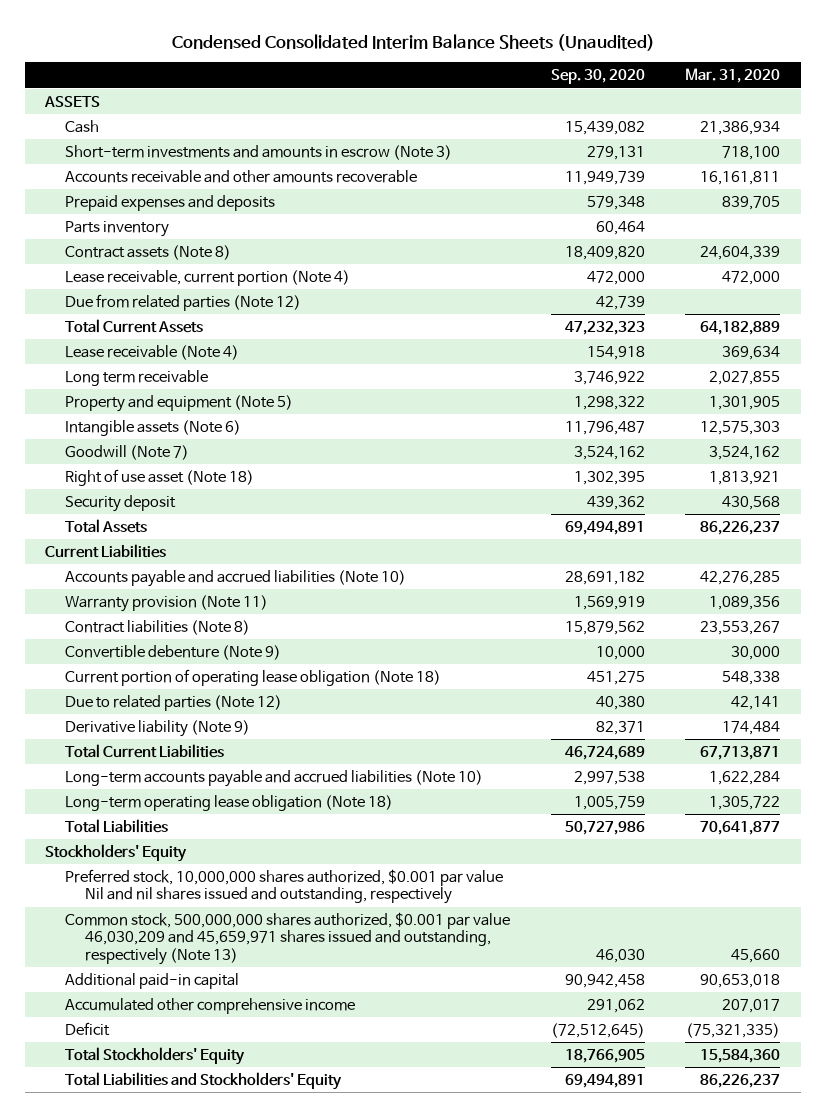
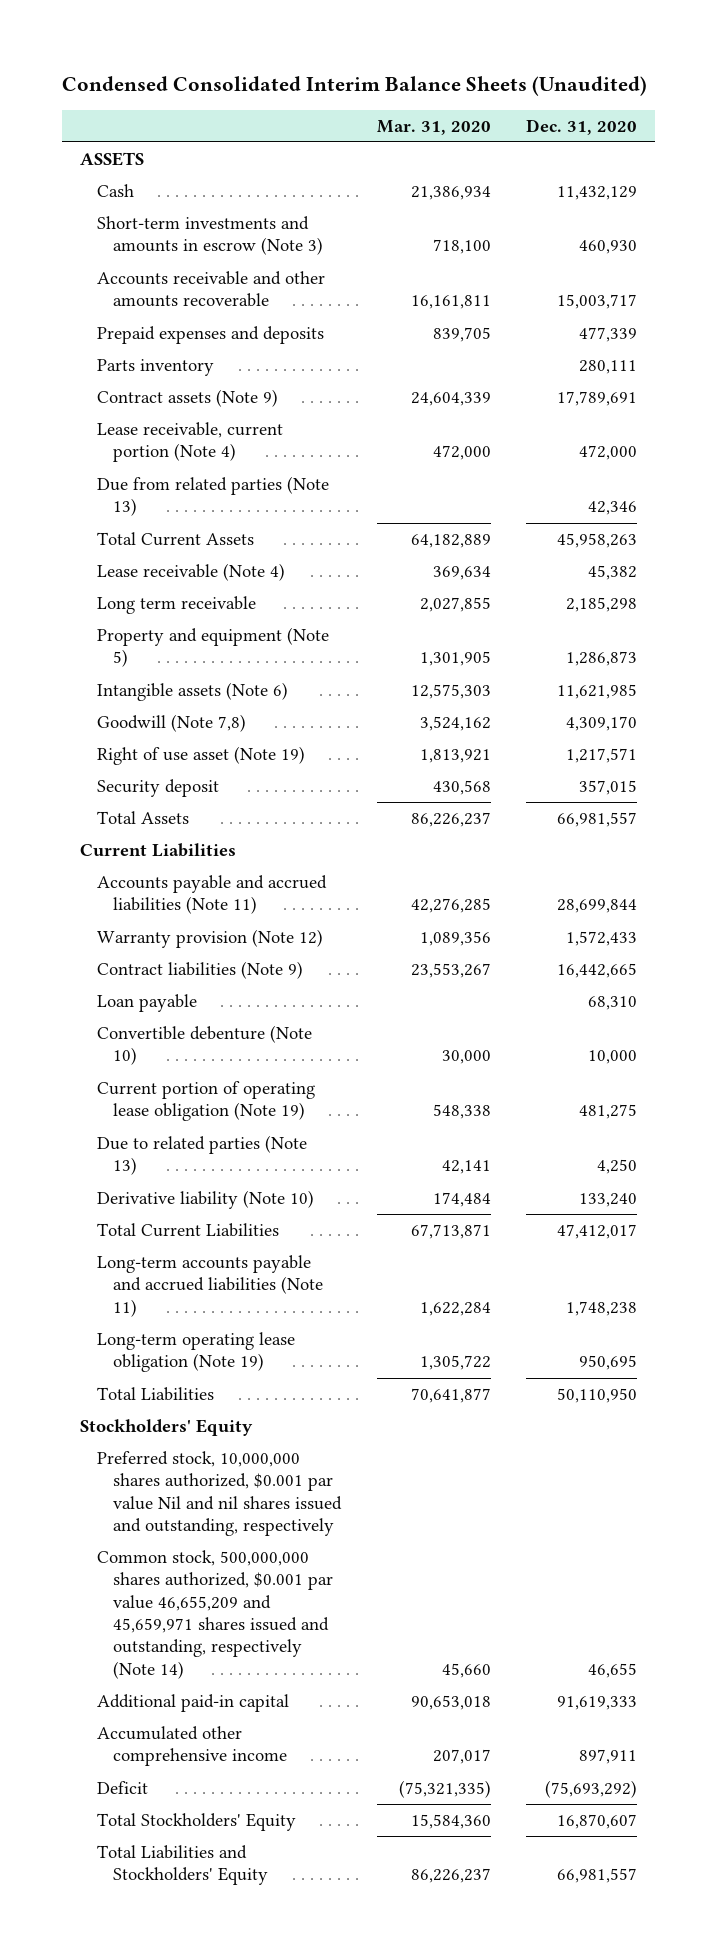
- | Sep. 30, 2020 | Mar. 31, 2020
+ | Mar. 31, 2020 | Dec. 31, 2020
- Contract assets (Note 8) | 18,409,820 | 24,604,339
+ Contract assets (Note 9) | 24,604,339 | 17,789,691
- Due from related parties (Note 12) | 42,739 |
+ Due from related parties (Note 13) | | 42,346
- Goodwill (Note 7) | 3,524,162 | 3,524,162
- Right of use asset (Note 18) | 1,302,395 | 1,813,921
+ Goodwill (Note 7,8) | 3,524,162 | 4,309,170
+ Right of use asset (Note 19) | 1,813,921 | 1,217,571
- Accounts payable and accrued liabilities (Note 10) | 28,691,182 | 42,276,285
- Warranty provision (Note 11) | 1,569,919 | 1,089,356
- Contract liabilities (Note 8) | 15,879,562 | 23,553,267
- Convertible debenture (Note 9) | 10,000 | 30,000
- Current portion of operating lease obligation (Note 18) | 451,275 | 548,338
- Due to related parties (Note 12) | 40,380 | 42,141
- Derivative liability (Note 9) | 82,371 | 174,484
+ Accounts payable and accrued liabilities (Note 11) | 42,276,285 | 28,699,844
+ Warranty provision (Note 12) | 1,089,356 | 1,572,433
+ Contract liabilities (Note 9) | 23,553,267 | 16,442,665
+ Loan payable | | 68,310
+ Convertible debenture (Note 10) | 30,000 | 10,000
+ Current portion of operating lease obligation (Note 19) | 548,338 | 481,275
+ Due to related parties (Note 13) | 42,141 | 4,250
+ Derivative liability (Note 10) | 174,484 | 133,240
- Long-term accounts payable and accrued liabilities (Note 10) | 2,997,538 | 1,622,284
- Long-term operating lease obligation (Note 18) | 1,005,759 | 1,305,722
+ Long-term accounts payable and accrued liabilities (Note 11) | 1,622,284 | 1,748,238
+ Long-term operating lease obligation (Note 19) | 1,305,722 | 950,695
- Common stock, 500,000,000 shares authorized, $0.001 par value 46,030,209 and 45,659,971 shares issued and outstanding, respectively (Note 13) | 46,030 | 45,660
+ Common stock, 500,000,000 shares authorized, $0.001 par value 46,655,209 and 45,659,971 shares issued and outstanding, respectively (Note 14) | 45,660 | 46,655

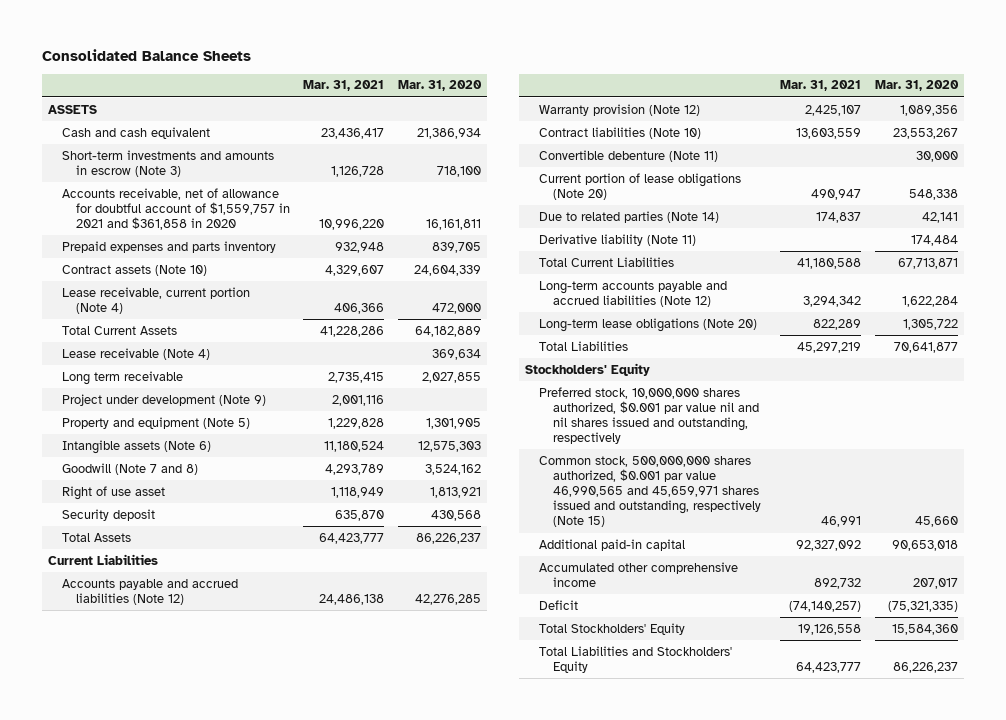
- Condensed Consolidated Interim Balance Sheets (Unaudited)
+ Consolidated Balance Sheets
- | Mar. 31, 2020 | Dec. 31, 2020
+ | Mar. 31, 2021 | Mar. 31, 2020
- Cash | 21,386,934 | 11,432,129
+ Cash and cash equivalent | 23,436,417 | 21,386,934
- Accounts receivable and other amounts recoverable | 16,161,811 | 15,003,717
- Prepaid expenses and deposits | 839,705 | 477,339
- Parts inventory | | 280,111
- Contract assets (Note 9) | 24,604,339 | 17,789,691
+ Accounts receivable, net of allowance for doubtful account of $1,559,757 in 2021 and $361,858 in 2020 | 10,996,220 | 16,161,811
+ Prepaid expenses and parts inventory | 932,948 | 839,705
+ Contract assets (Note 10) | 4,329,607 | 24,604,339
- Due from related parties (Note 13) | | 42,346
+ Project under development (Note 9) | 2,001,116 |
- Goodwill (Note 7,8) | 3,524,162 | 4,309,170
- Right of use asset (Note 19) | 1,813,921 | 1,217,571
+ Goodwill (Note 7 and 8) | 4,293,789 | 3,524,162
+ Right of use asset | 1,118,949 | 1,813,921
- Accounts payable and accrued liabilities (Note 11) | 42,276,285 | 28,699,844
+ Accounts payable and accrued liabilities (Note 12) | 24,486,138 | 42,276,285
- Contract liabilities (Note 9) | 23,553,267 | 16,442,665
- Loan payable | | 68,310
- Convertible debenture (Note 10) | 30,000 | 10,000
- Current portion of operating lease obligation (Note 19) | 548,338 | 481,275
- Due to related parties (Note 13) | 42,141 | 4,250
- Derivative liability (Note 10) | 174,484 | 133,240
+ Contract liabilities (Note 10) | 13,603,559 | 23,553,267
+ Convertible debenture (Note 11) | | 30,000
+ Current portion of lease obligations (Note 20) | 490,947 | 548,338
+ Due to related parties (Note 14) | 174,837 | 42,141
+ Derivative liability (Note 11) | | 174,484
- Long-term accounts payable and accrued liabilities (Note 11) | 1,622,284 | 1,748,238
- Long-term operating lease obligation (Note 19) | 1,305,722 | 950,695
+ Long-term accounts payable and accrued liabilities (Note 12) | 3,294,342 | 1,622,284
+ Long-term lease obligations (Note 20) | 822,289 | 1,305,722
- Preferred stock, 10,000,000 shares authorized, $0.001 par value Nil and nil shares issued and outstanding, respectively
- Common stock, 500,000,000 shares authorized, $0.001 par value 46,655,209 and 45,659,971 shares issued and outstanding, respectively (Note 14) | 45,660 | 46,655
+ Preferred stock, 10,000,000 shares authorized, $0.001 par value nil and nil shares issued and outstanding, respectively
+ Common stock, 500,000,000 shares authorized, $0.001 par value 46,990,565 and 45,659,971 shares issued and outstanding, respectively (Note 15) | 46,991 | 45,660

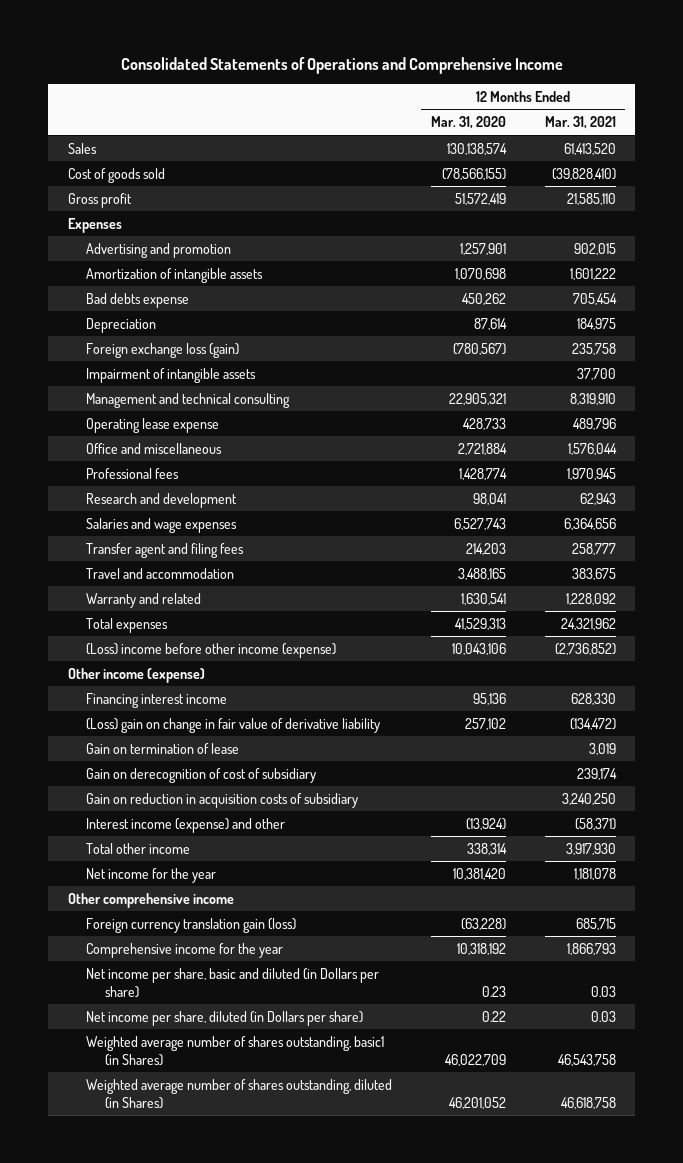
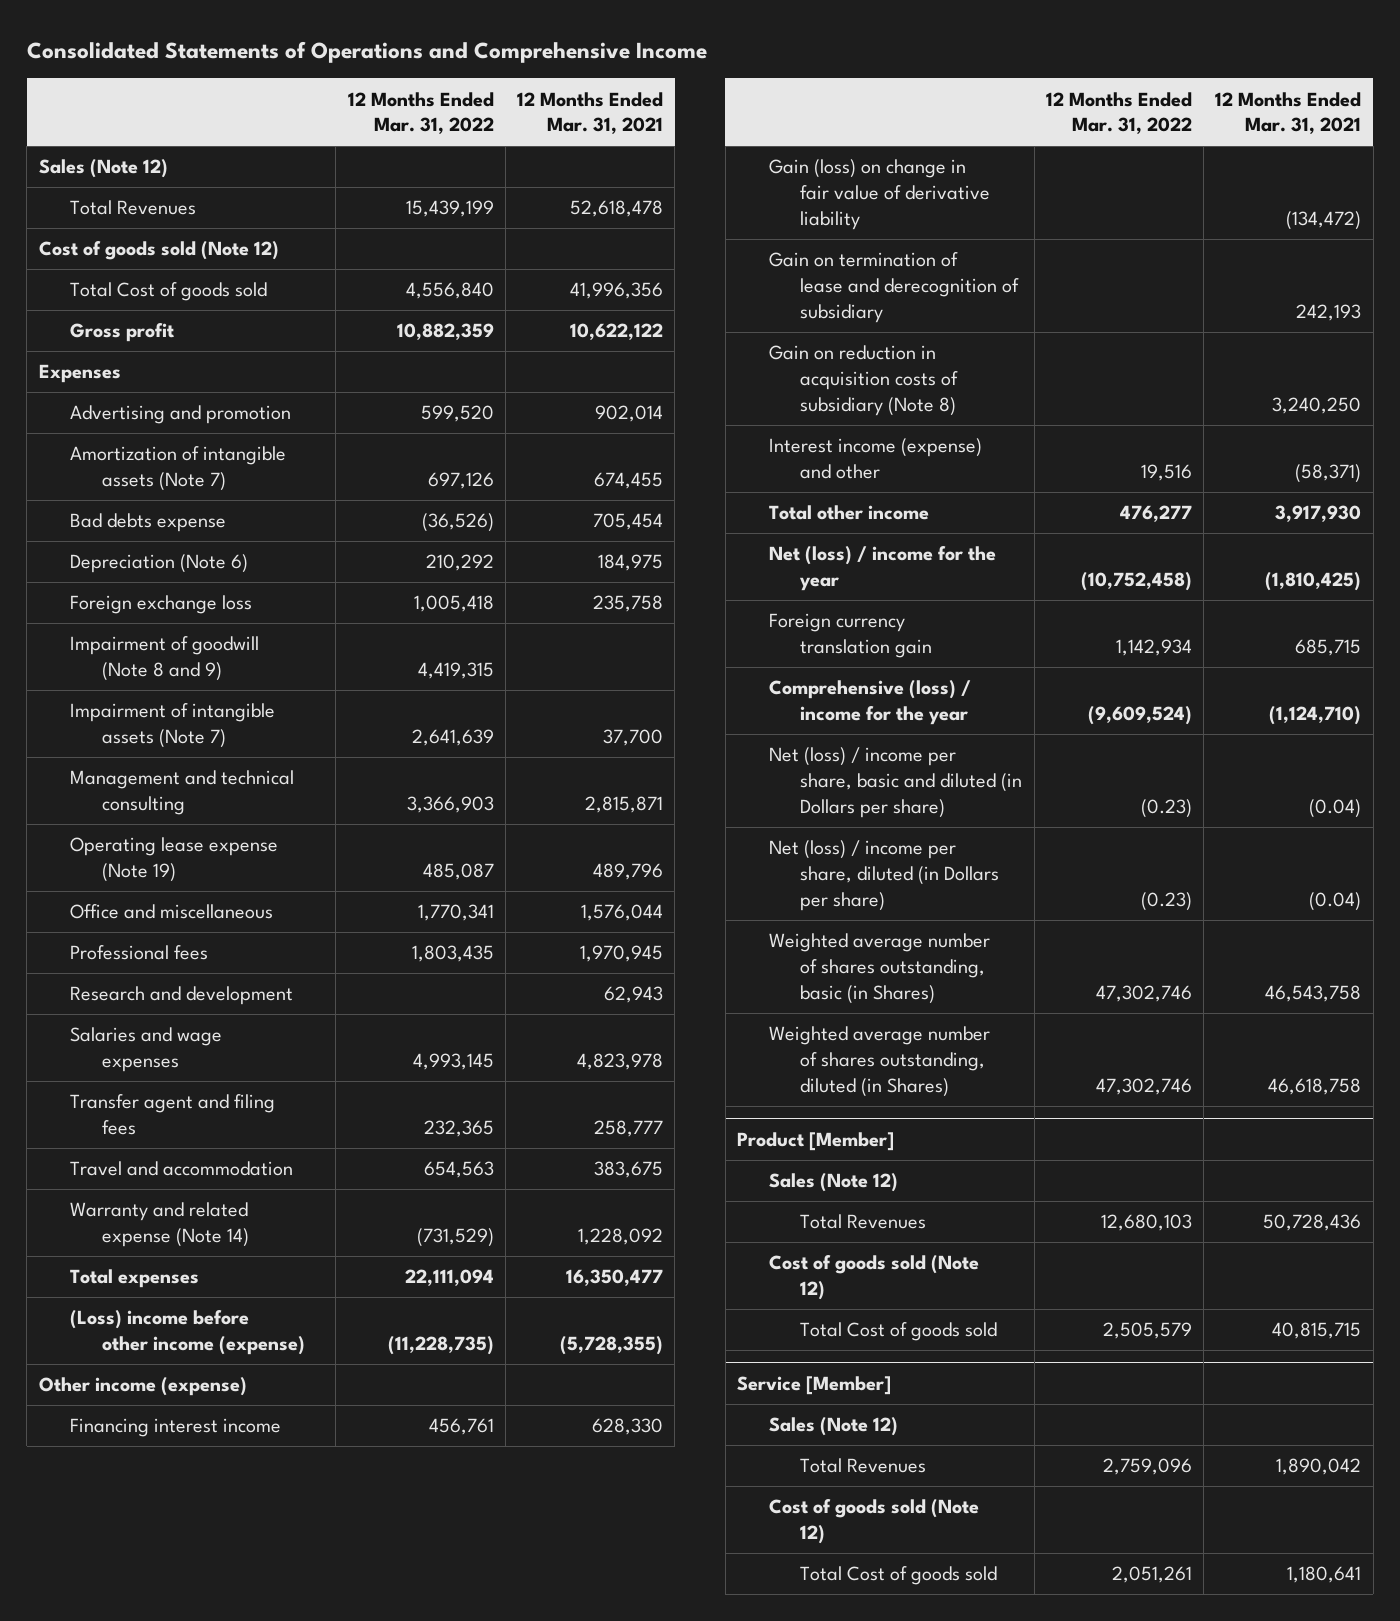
- | 12 Months Ended Mar. 31, 2020 | 12 Months Ended Mar. 31, 2021
+ | 12 Months Ended Mar. 31, 2022 | 12 Months Ended Mar. 31, 2021
- Sales | 130,138,574 | 61,413,520
- Cost of goods sold | (78,566,155) | (39,828,410)
- Gross profit | 51,572,419 | 21,585,110
+ Sales (Note 12)
+ Total Revenues | 15,439,199 | 52,618,478
+ Cost of goods sold (Note 12)
+ Total Cost of goods sold | 4,556,840 | 41,996,356
+ Gross profit | 10,882,359 | 10,622,122
- Advertising and promotion | 1,257,901 | 902,015
- Amortization of intangible assets | 1,070,698 | 1,601,222
+ Advertising and promotion | 599,520 | 902,014
+ Amortization of intangible assets (Note 7) | 697,126 | 674,455
- Depreciation | 87,614 | 184,975
- Foreign exchange loss (gain) | (780,567) | 235,758
- Impairment of intangible assets | | 37,700
- Management and technical consulting | 22,905,321 | 8,319,910
- Operating lease expense | 428,733 | 489,796
+ Depreciation (Note 6) | 210,292 | 184,975
+ Foreign exchange loss | 1,005,418 | 235,758
+ Impairment of goodwill (Note 8 and 9) | 4,419,315 |
+ Impairment of intangible assets (Note 7) | 2,641,639 | 37,700
+ Management and technical consulting | 3,366,903 | 2,815,871
+ Operating lease expense (Note 19) | 485,087 | 489,796
- Salaries and wage expenses | 6,527,743 | 6,364,656
+ Salaries and wage expenses | 4,993,145 | 4,823,978
- Warranty and related | 1,630,541 | 1,228,092
- Total expenses | 41,529,313 | 24,321,962
- (Loss) income before other income (expense) | 10,043,106 | (2,736,852)
+ Warranty and related expense (Note 14) | (731,529) | 1,228,092
+ Total expenses | 22,111,094 | 16,350,477
+ (Loss) income before other income (expense) | (11,228,735) | (5,728,355)
- (Loss) gain on change in fair value of derivative liability | 257,102 | (134,472)
- Gain on termination of lease | | 3,019
- Gain on derecognition of cost of subsidiary | | 239,174
- Gain on reduction in acquisition costs of subsidiary | | 3,240,250
+ Gain (loss) on change in fair value of derivative liability | | (134,472)
+ Gain on termination of lease and derecognition of subsidiary | | 242,193
+ Gain on reduction in acquisition costs of subsidiary (Note 8) | | 3,240,250
- Net income for the year | 10,381,420 | 1,181,078
- Other comprehensive income
- Foreign currency translation gain (loss) | (63,228) | 685,715
- Comprehensive income for the year | 10,318,192 | 1,866,793
- Net income per share, basic and diluted (in Dollars per share) | 0.23 | 0.03
- Net income per share, diluted (in Dollars per share) | 0.22 | 0.03
- Weighted average number of shares outstanding, basic1 (in Shares) | 46,022,709 | 46,543,758
+ Net (loss) / income for the year | (10,752,458) | (1,810,425)
+ Foreign currency translation gain | 1,142,934 | 685,715
+ Comprehensive (loss) / income for the year | (9,609,524) | (1,124,710)
+ Net (loss) / income per share, basic and diluted (in Dollars per share) | (0.23) | (0.04)
+ Net (loss) / income per share, diluted (in Dollars per share) | (0.23) | (0.04)
+ Weighted average number of shares outstanding, basic (in Shares) | 47,302,746 | 46,543,758
+ Product [Member]
+ Sales (Note 12)
+ Total Revenues | 12,680,103 | 50,728,436
+ Cost of goods sold (Note 12)
+ Total Cost of goods sold | 2,505,579 | 40,815,715
+ Service [Member]
+ Sales (Note 12)
+ Total Revenues | 2,759,096 | 1,890,042
+ Cost of goods sold (Note 12)
+ Total Cost of goods sold | 2,051,261 | 1,180,641

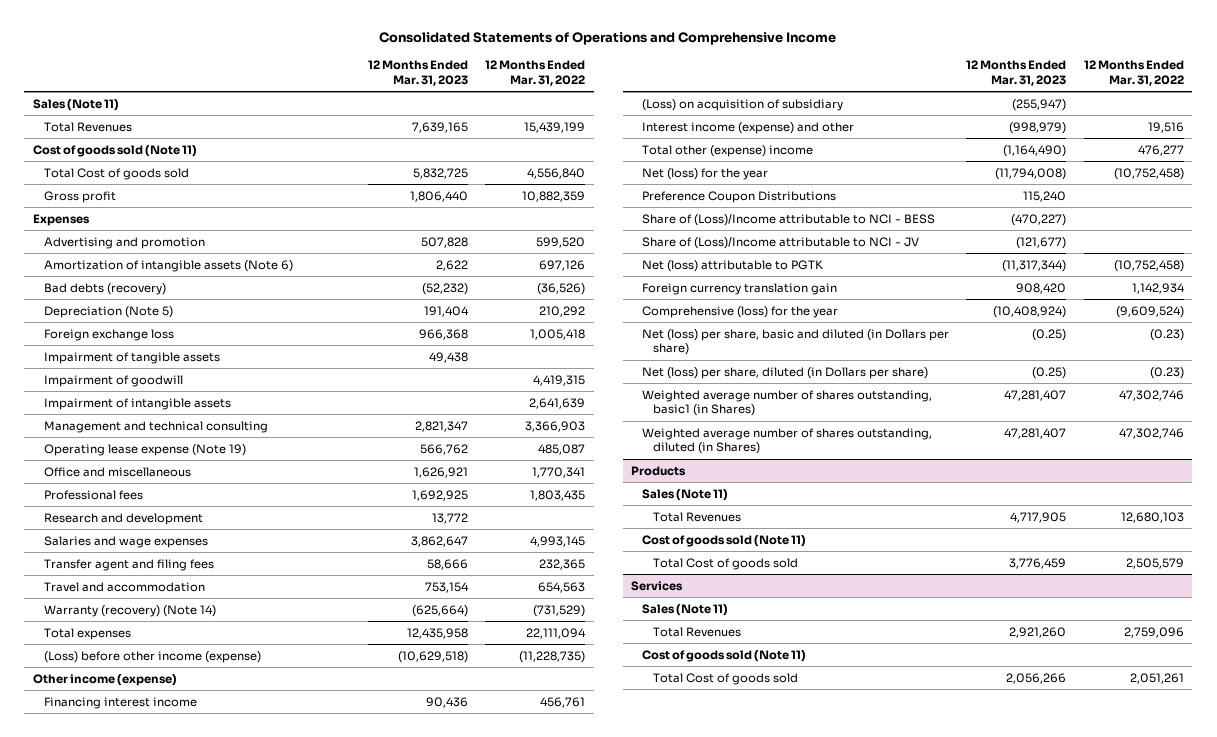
- | 12 Months Ended Mar. 31, 2022 | 12 Months Ended Mar. 31, 2021
+ | 12 Months Ended Mar. 31, 2023 | 12 Months Ended Mar. 31, 2022
- Sales (Note 12)
+ Sales (Note 11)
- Cost of goods sold (Note 12)
+ Cost of goods sold (Note 11)
- Amortization of intangible assets (Note 7) | 697,126 | 674,455
- Bad debts expense | (36,526) | 705,454
- Depreciation (Note 6) | 210,292 | 184,975
+ Amortization of intangible assets (Note 6) | 2,622 | 697,126
+ Bad debts (recovery) | (52,232) | (36,526)
+ Depreciation (Note 5) | 191,404 | 210,292
- Impairment of goodwill (Note 8 and 9) | 4,419,315 |
- Impairment of intangible assets (Note 7) | 2,641,639 | 37,700
+ Impairment of tangible assets | 49,438 |
+ Impairment of goodwill | | 4,419,315
+ Impairment of intangible assets | | 2,641,639
- Warranty and related expense (Note 14) | (731,529) | 1,228,092
+ Warranty (recovery) (Note 14) | (625,664) | (731,529)
- (Loss) income before other income (expense) | (11,228,735) | (5,728,355)
+ (Loss) before other income (expense) | (10,629,518) | (11,228,735)
- Gain (loss) on change in fair value of derivative liability | | (134,472)
- Gain on termination of lease and derecognition of subsidiary | | 242,193
- Gain on reduction in acquisition costs of subsidiary (Note 8) | | 3,240,250
+ (Loss) on acquisition of subsidiary | (255,947) |
- Total other income | 476,277 | 3,917,930
- Net (loss) / income for the year | (10,752,458) | (1,810,425)
+ Total other (expense) income | (1,164,490) | 476,277
+ Net (loss) for the year | (11,794,008) | (10,752,458)
+ Preference Coupon Distributions | 115,240 |
+ Share of (Loss)/Income attributable to NCI - BESS | (470,227) |
+ Share of (Loss)/Income attributable to NCI - JV | (121,677) |
+ Net (loss) attributable to PGTK | (11,317,344) | (10,752,458)
- Comprehensive (loss) / income for the year | (9,609,524) | (1,124,710)
- Net (loss) / income per share, basic and diluted (in Dollars per share) | (0.23) | (0.04)
- Net (loss) / income per share, diluted (in Dollars per share) | (0.23) | (0.04)
- Weighted average number of shares outstanding, basic (in Shares) | 47,302,746 | 46,543,758
+ Comprehensive (loss) for the year | (10,408,924) | (9,609,524)
+ Net (loss) per share, basic and diluted (in Dollars per share) | (0.25) | (0.23)
+ Net (loss) per share, diluted (in Dollars per share) | (0.25) | (0.23)
+ Weighted average number of shares outstanding, basic1 (in Shares) | 47,281,407 | 47,302,746
- Product [Member]
- Sales (Note 12)
+ Products
+ Sales (Note 11)
- Cost of goods sold (Note 12)
+ Cost of goods sold (Note 11)
- Service [Member]
- Sales (Note 12)
+ Services
+ Sales (Note 11)
- Cost of goods sold (Note 12)
+ Cost of goods sold (Note 11)

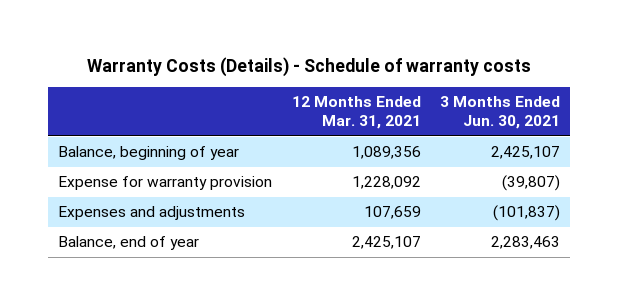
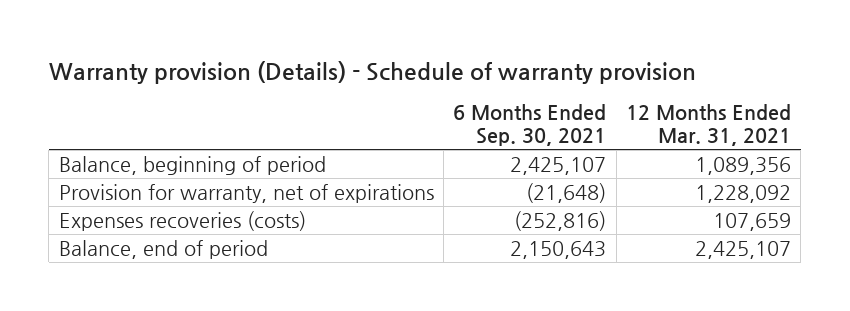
- Warranty Costs (Details) - Schedule of warranty costs
+ Warranty provision (Details) - Schedule of warranty provision
- | 12 Months Ended Mar. 31, 2021 | 3 Months Ended Jun. 30, 2021
+ | 6 Months Ended Sep. 30, 2021 | 12 Months Ended Mar. 31, 2021
- Balance, beginning of year | 1,089,356 | 2,425,107
- Expense for warranty provision | 1,228,092 | (39,807)
- Expenses and adjustments | 107,659 | (101,837)
- Balance, end of year | 2,425,107 | 2,283,463
+ Balance, beginning of period | 2,425,107 | 1,089,356
+ Provision for warranty, net of expirations | (21,648) | 1,228,092
+ Expenses recoveries (costs) | (252,816) | 107,659
+ Balance, end of period | 2,150,643 | 2,425,107

